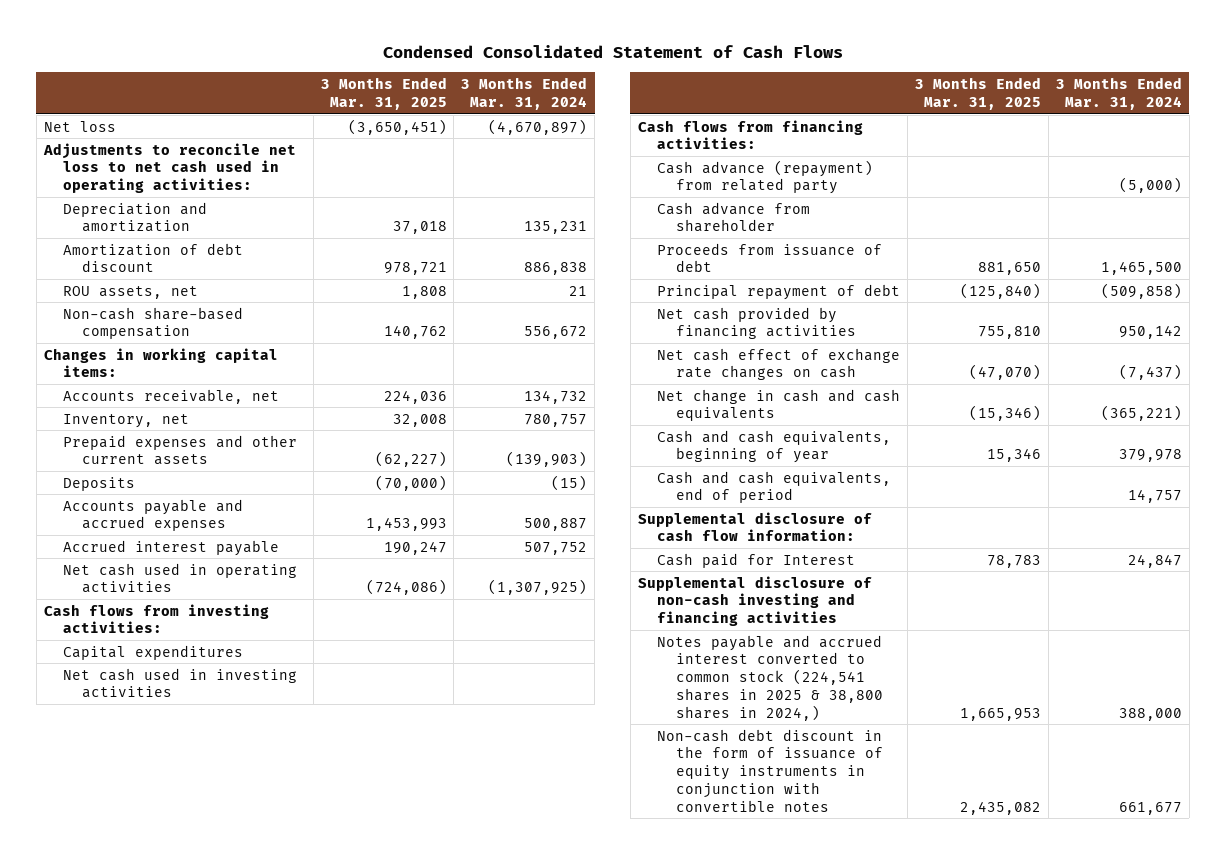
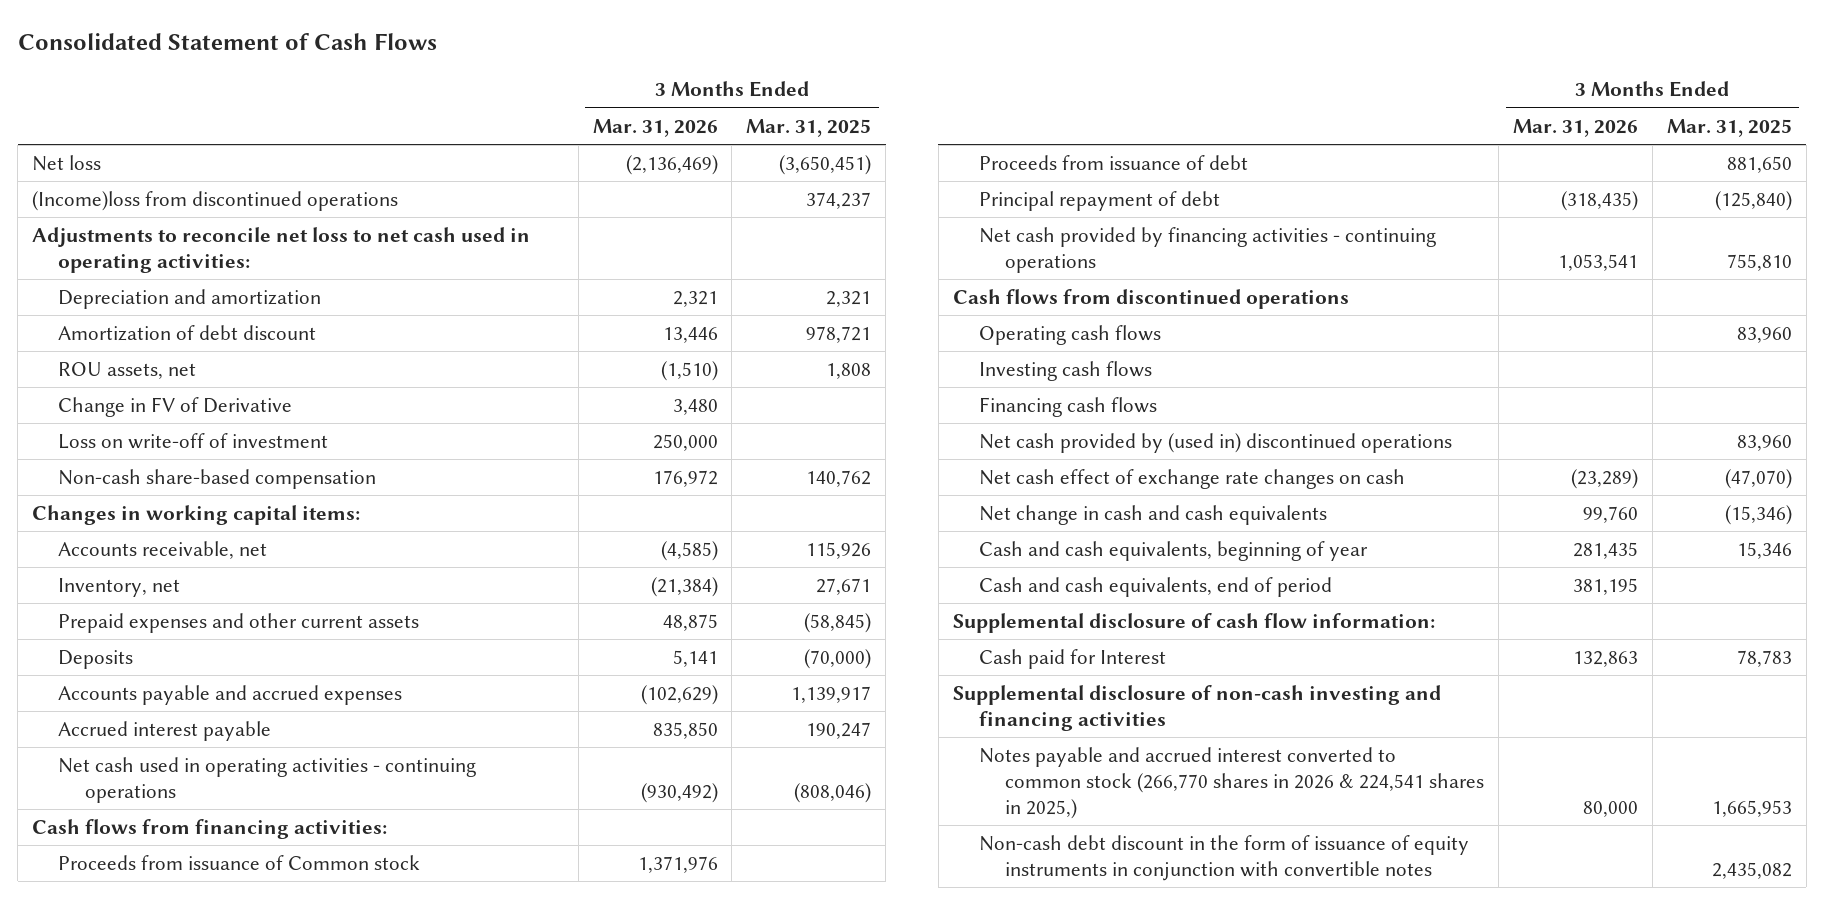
- Condensed Consolidated Statement of Cash Flows
+ Consolidated Statement of Cash Flows
- | 3 Months Ended Mar. 31, 2025 | 3 Months Ended Mar. 31, 2024
+ | 3 Months Ended Mar. 31, 2026 | 3 Months Ended Mar. 31, 2025
+ (Income)loss from discontinued operations | | 374,237
- Depreciation and amortization | 37,018 | 135,231
+ Depreciation and amortization | 2,321 | 2,321
+ Change in FV of Derivative | 3,480 |
+ Loss on write-off of investment | 250,000 |
- Accounts receivable, net | 224,036 | 134,732
- Inventory, net | 32,008 | 780,757
- Prepaid expenses and other current assets | (62,227) | (139,903)
+ Accounts receivable, net | (4,585) | 115,926
+ Inventory, net | (21,384) | 27,671
+ Prepaid expenses and other current assets | 48,875 | (58,845)
- Accounts payable and accrued expenses | 1,453,993 | 500,887
+ Accounts payable and accrued expenses | (102,629) | 1,139,917
- Net cash used in operating activities | (724,086) | (1,307,925)
- Cash flows from investing activities:
- Capital expenditures
- Net cash used in investing activities
+ Net cash used in operating activities - continuing operations | (930,492) | (808,046)
- Cash advance (repayment) from related party | | (5,000)
- Cash advance from shareholder
+ Proceeds from issuance of Common stock | 1,371,976 |
- Net cash provided by financing activities | 755,810 | 950,142
+ Net cash provided by financing activities - continuing operations | 1,053,541 | 755,810
+ Cash flows from discontinued operations
+ Operating cash flows | | 83,960
+ Investing cash flows
+ Financing cash flows
+ Net cash provided by (used in) discontinued operations | | 83,960
- Notes payable and accrued interest converted to common stock (224,541 shares in 2025 & 38,800 shares in 2024,) | 1,665,953 | 388,000
+ Notes payable and accrued interest converted to common stock (266,770 shares in 2026 & 224,541 shares in 2025,) | 80,000 | 1,665,953

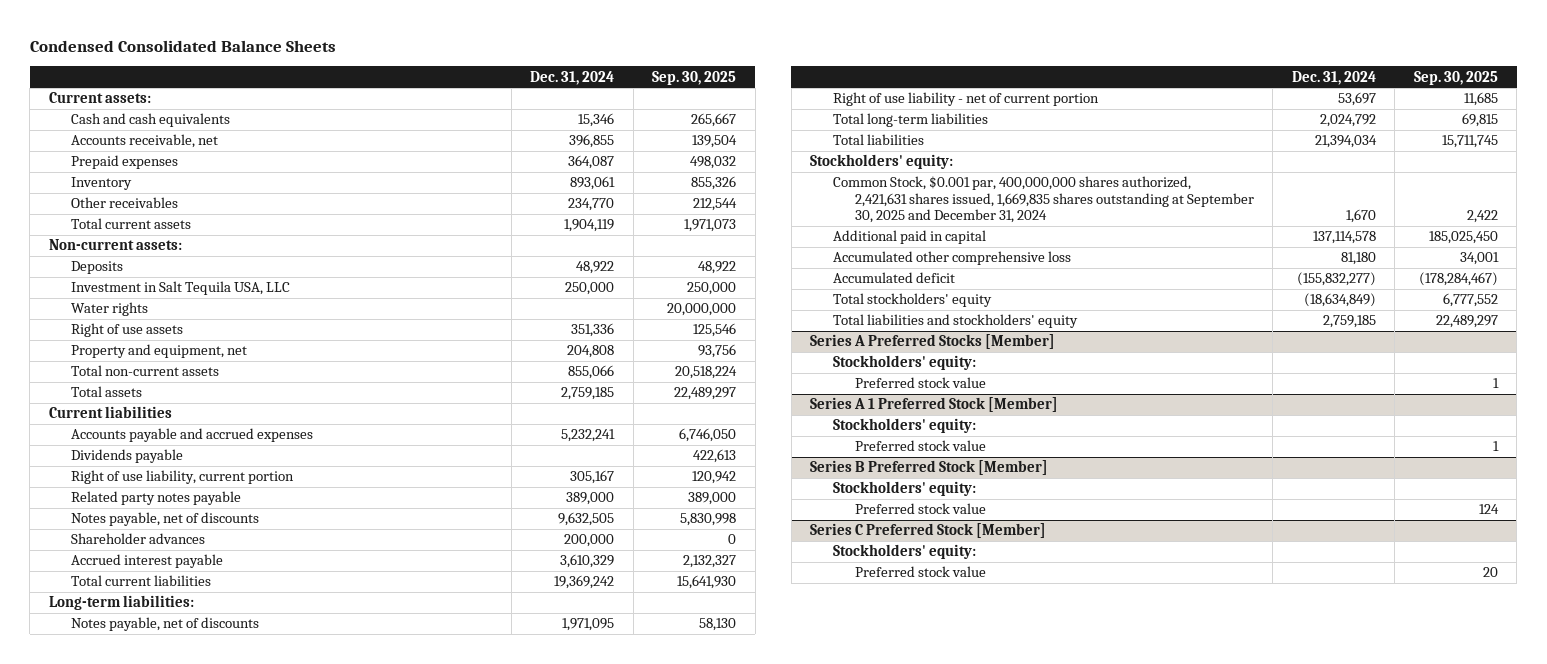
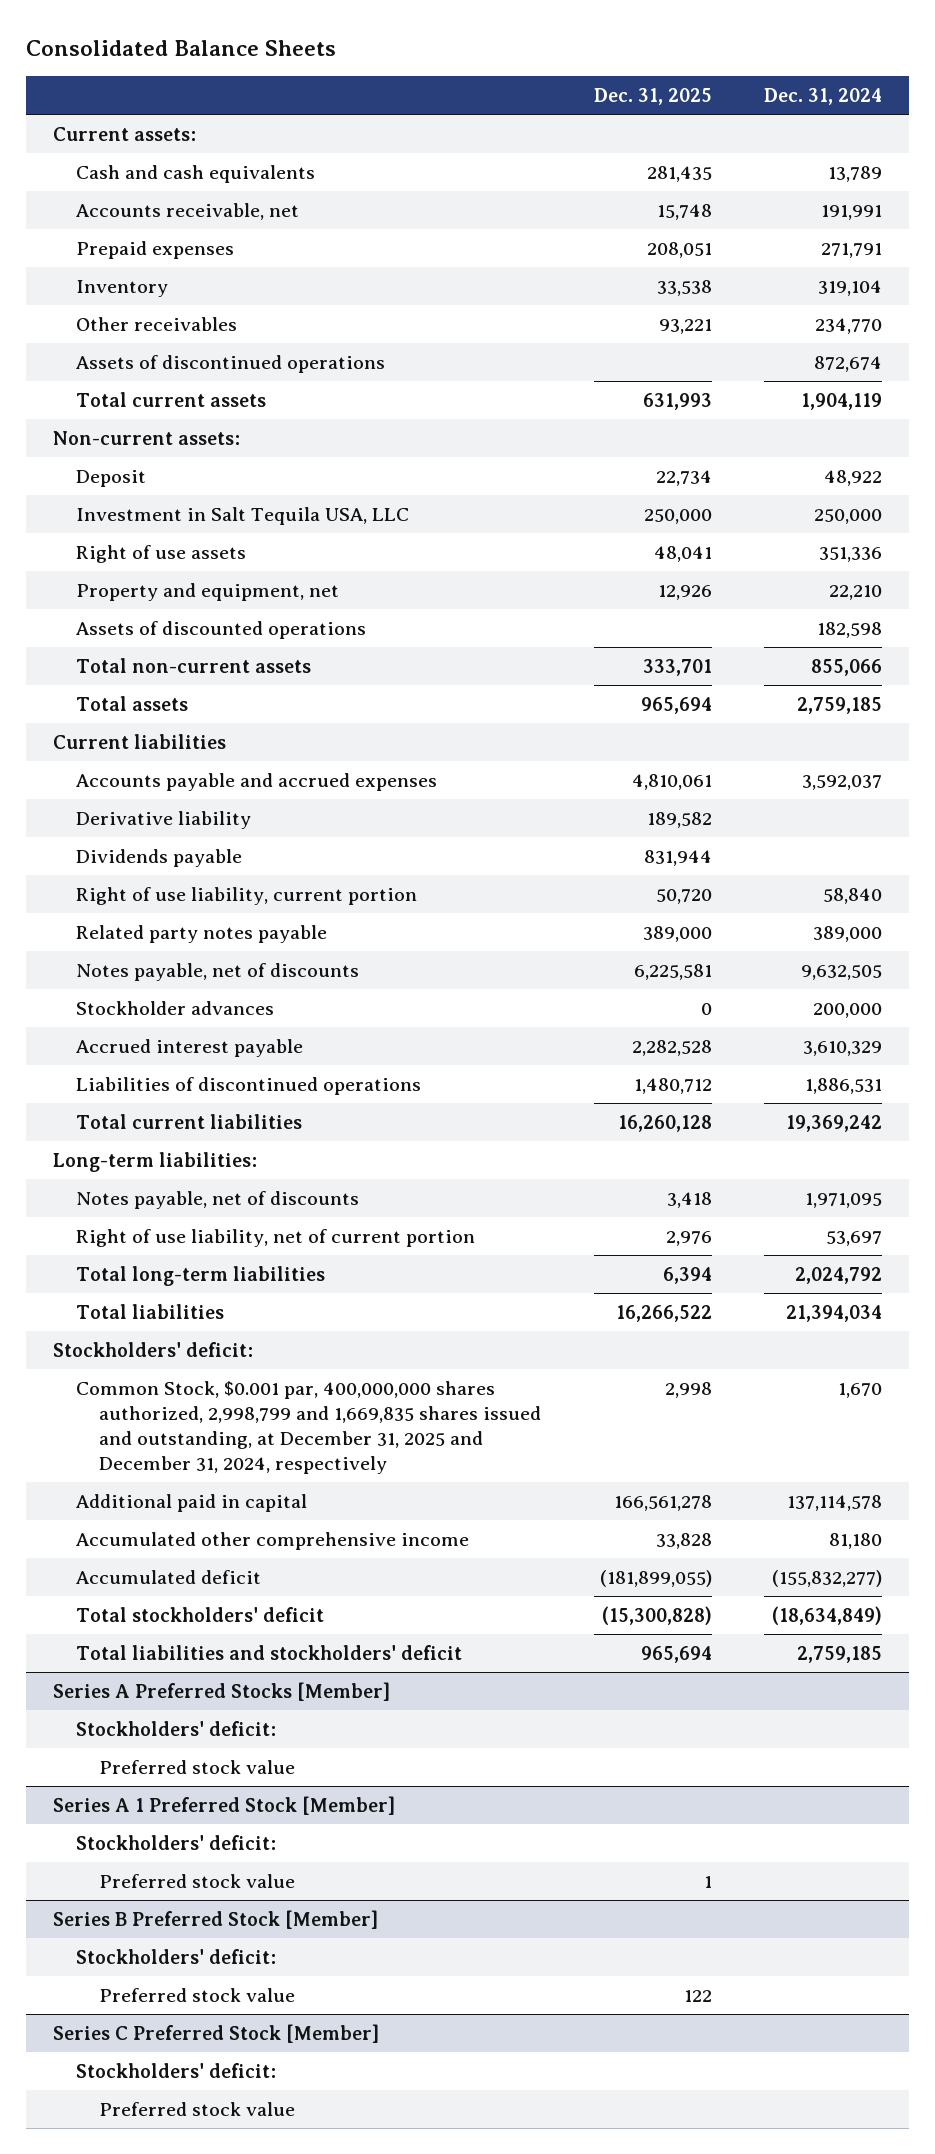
- Condensed Consolidated Balance Sheets
+ Consolidated Balance Sheets
- | Dec. 31, 2024 | Sep. 30, 2025
+ | Dec. 31, 2025 | Dec. 31, 2024
- Cash and cash equivalents | 15,346 | 265,667
- Accounts receivable, net | 396,855 | 139,504
- Prepaid expenses | 364,087 | 498,032
- Inventory | 893,061 | 855,326
+ Cash and cash equivalents | 281,435 | 13,789
+ Accounts receivable, net | 15,748 | 191,991
+ Prepaid expenses | 208,051 | 271,791
+ Inventory | 33,538 | 319,104
+ Assets of discontinued operations | | 872,674
- Deposits | 48,922 | 48,922
+ Deposit | 22,734 | 48,922
- Water rights | | 20,000,000
- Property and equipment, net | 204,808 | 93,756
+ Property and equipment, net | 12,926 | 22,210
+ Assets of discounted operations | | 182,598
- Accounts payable and accrued expenses | 5,232,241 | 6,746,050
+ Accounts payable and accrued expenses | 4,810,061 | 3,592,037
+ Derivative liability | 189,582 |
- Right of use liability, current portion | 305,167 | 120,942
+ Right of use liability, current portion | 50,720 | 58,840
- Shareholder advances | 200,000 | 0
+ Stockholder advances | 0 | 200,000
+ Liabilities of discontinued operations | 1,480,712 | 1,886,531
- Right of use liability - net of current portion | 53,697 | 11,685
+ Right of use liability, net of current portion | 2,976 | 53,697
- Stockholders' equity:
- Common Stock, $0.001 par, 400,000,000 shares authorized, 2,421,631 shares issued, 1,669,835 shares outstanding at September 30, 2025 and December 31, 2024 | 1,670 | 2,422
+ Stockholders' deficit:
+ Common Stock, $0.001 par, 400,000,000 shares authorized, 2,998,799 and 1,669,835 shares issued and outstanding, at December 31, 2025 and December 31, 2024, respectively | 2,998 | 1,670
- Accumulated other comprehensive loss | 81,180 | 34,001
+ Accumulated other comprehensive income | 33,828 | 81,180
- Total stockholders' equity | (18,634,849) | 6,777,552
- Total liabilities and stockholders' equity | 2,759,185 | 22,489,297
+ Total stockholders' deficit | (15,300,828) | (18,634,849)
+ Total liabilities and stockholders' deficit | 965,694 | 2,759,185
@ Series A Preferred Stocks [Member]
- Stockholders' equity:
+ Stockholders' deficit:
@ Series A 1 Preferred Stock [Member]
- Stockholders' equity:
+ Stockholders' deficit:
@ Series B Preferred Stock [Member]
- Stockholders' equity:
+ Stockholders' deficit:
@ Series C Preferred Stock [Member]
- Stockholders' equity:
+ Stockholders' deficit:

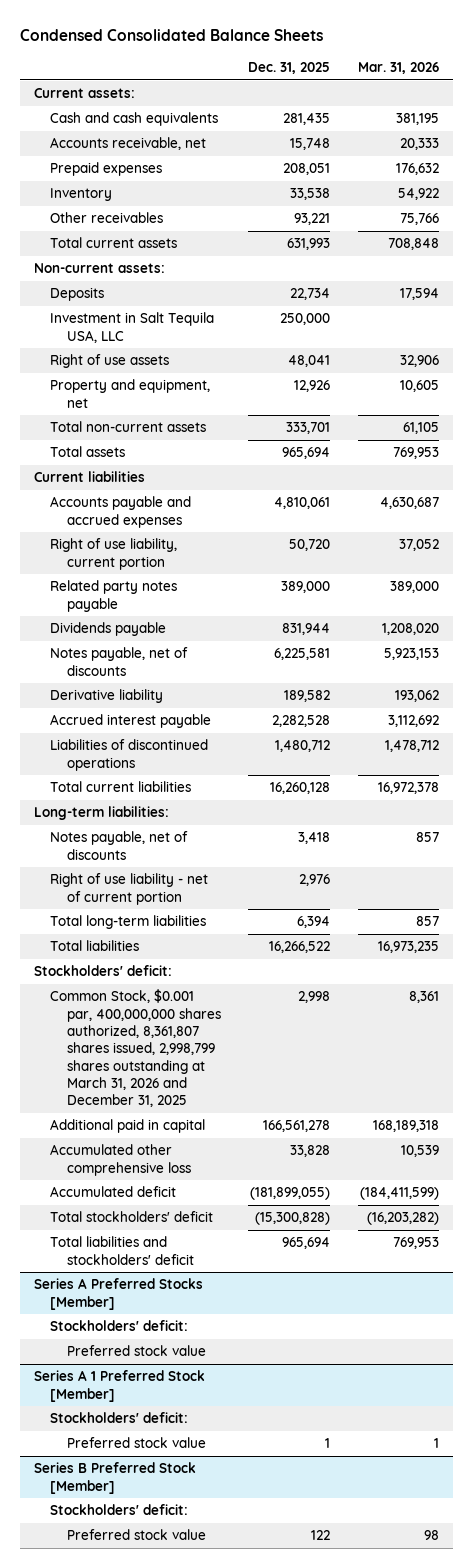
- Consolidated Balance Sheets
+ Condensed Consolidated Balance Sheets
- | Dec. 31, 2025 | Dec. 31, 2024
+ | Dec. 31, 2025 | Mar. 31, 2026
- Assets of discontinued operations | | 872,674
- Deposit | 22,734 | 48,922
+ Deposits | 22,734 | 17,594
- Assets of discounted operations | | 182,598
moved down: Dividends payable | 831,944 | 1,208,020
- Stockholder advances | 0 | 200,000
moved down: Derivative liability | 189,582 | 193,062
- Right of use liability, net of current portion | 2,976 | 53,697
+ Right of use liability - net of current portion | 2,976 |
- Common Stock, $0.001 par, 400,000,000 shares authorized, 2,998,799 and 1,669,835 shares issued and outstanding, at December 31, 2025 and December 31, 2024, respectively | 2,998 | 1,670
+ Common Stock, $0.001 par, 400,000,000 shares authorized, 8,361,807 shares issued, 2,998,799 shares outstanding at March 31, 2026 and December 31, 2025 | 2,998 | 8,361
- Accumulated other comprehensive income | 33,828 | 81,180
+ Accumulated other comprehensive loss | 33,828 | 10,539
- Series C Preferred Stock [Member]
- Stockholders' deficit:
- Preferred stock value

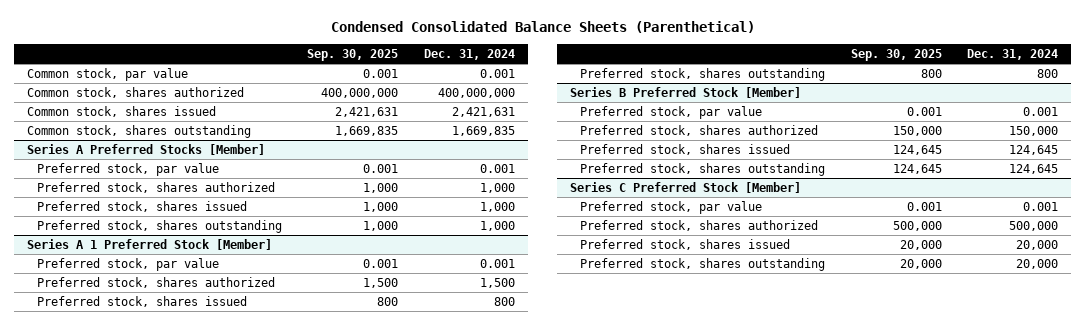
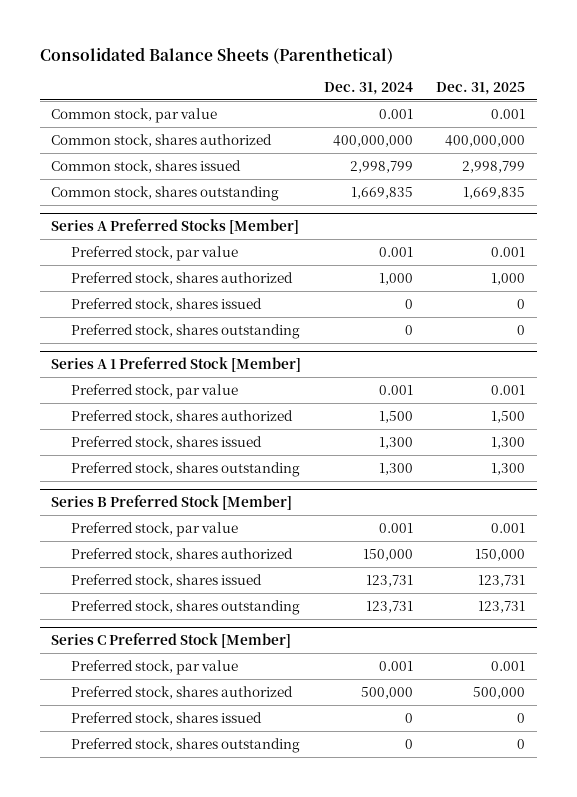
- Condensed Consolidated Balance Sheets (Parenthetical)
+ Consolidated Balance Sheets (Parenthetical)
- | Sep. 30, 2025 | Dec. 31, 2024
+ | Dec. 31, 2024 | Dec. 31, 2025
- Common stock, shares issued | 2,421,631 | 2,421,631
+ Common stock, shares issued | 2,998,799 | 2,998,799
@ Series A Preferred Stocks [Member]
- Preferred stock, shares issued | 1,000 | 1,000
- Preferred stock, shares outstanding | 1,000 | 1,000
+ Preferred stock, shares issued | 0 | 0
+ Preferred stock, shares outstanding | 0 | 0
@ Series A 1 Preferred Stock [Member]
- Preferred stock, shares issued | 800 | 800
- Preferred stock, shares outstanding | 800 | 800
+ Preferred stock, shares issued | 1,300 | 1,300
+ Preferred stock, shares outstanding | 1,300 | 1,300
@ Series B Preferred Stock [Member]
- Preferred stock, shares issued | 124,645 | 124,645
- Preferred stock, shares outstanding | 124,645 | 124,645
+ Preferred stock, shares issued | 123,731 | 123,731
+ Preferred stock, shares outstanding | 123,731 | 123,731
@ Series C Preferred Stock [Member]
- Preferred stock, shares issued | 20,000 | 20,000
- Preferred stock, shares outstanding | 20,000 | 20,000
+ Preferred stock, shares issued | 0 | 0
+ Preferred stock, shares outstanding | 0 | 0

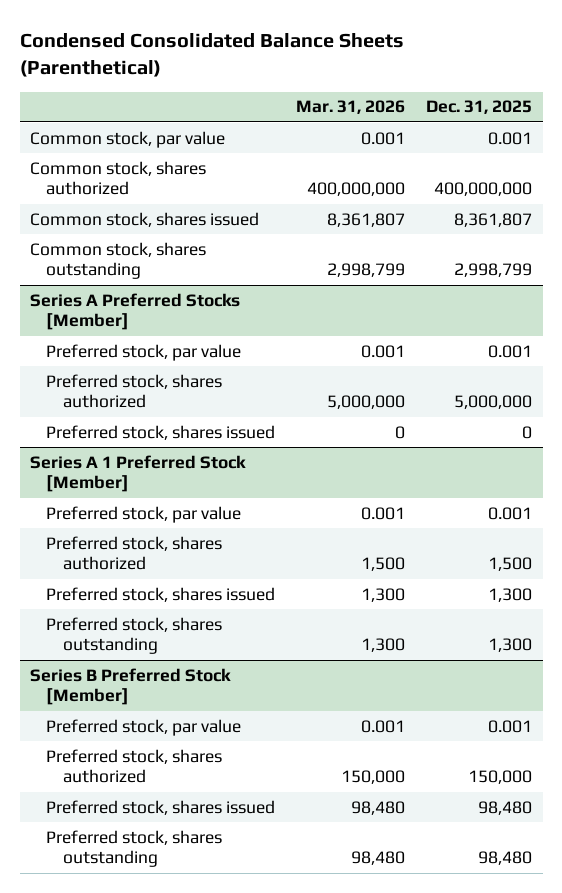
- Consolidated Balance Sheets (Parenthetical)
+ Condensed Consolidated Balance Sheets (Parenthetical)
- | Dec. 31, 2024 | Dec. 31, 2025
+ | Mar. 31, 2026 | Dec. 31, 2025
- Common stock, shares issued | 2,998,799 | 2,998,799
- Common stock, shares outstanding | 1,669,835 | 1,669,835
+ Common stock, shares issued | 8,361,807 | 8,361,807
+ Common stock, shares outstanding | 2,998,799 | 2,998,799
@ Series A Preferred Stocks [Member]
- Preferred stock, shares authorized | 1,000 | 1,000
+ Preferred stock, shares authorized | 5,000,000 | 5,000,000
- Preferred stock, shares outstanding | 0 | 0
@ Series B Preferred Stock [Member]
- Preferred stock, shares issued | 123,731 | 123,731
- Preferred stock, shares outstanding | 123,731 | 123,731
- Series C Preferred Stock [Member]
- Preferred stock, par value | 0.001 | 0.001
- Preferred stock, shares authorized | 500,000 | 500,000
- Preferred stock, shares issued | 0 | 0
- Preferred stock, shares outstanding | 0 | 0
@ Series B Preferred Stock [Member]
+ Preferred stock, shares issued | 98,480 | 98,480
+ Preferred stock, shares outstanding | 98,480 | 98,480

